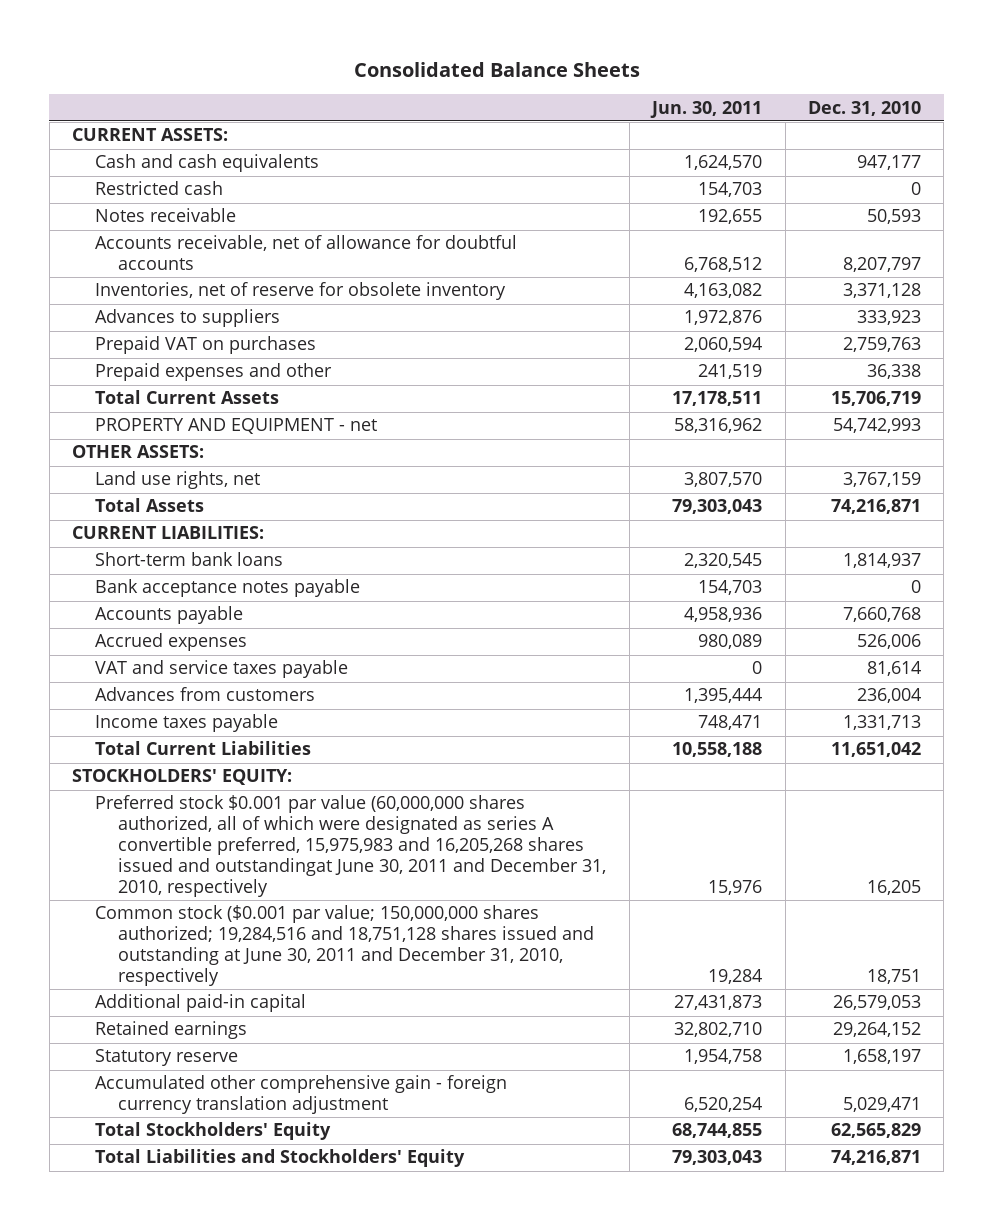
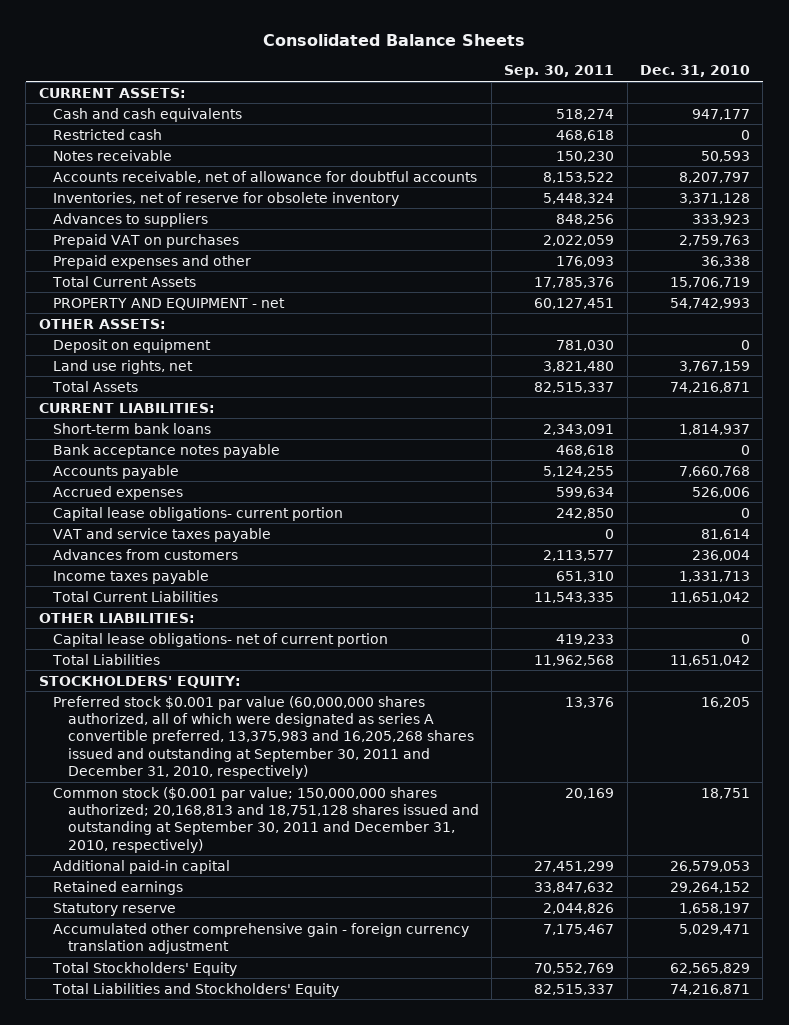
- | Jun. 30, 2011 | Dec. 31, 2010
+ | Sep. 30, 2011 | Dec. 31, 2010
+ Deposit on equipment | 781,030 | 0
+ Capital lease obligations- current portion | 242,850 | 0
+ OTHER LIABILITIES:
+ Capital lease obligations- net of current portion | 419,233 | 0
+ Total Liabilities | 11,962,568 | 11,651,042
- Preferred stock $0.001 par value (60,000,000 shares authorized, all of which were designated as series A convertible preferred, 15,975,983 and 16,205,268 shares issued and outstandingat June 30, 2011 and December 31, 2010, respectively | 15,976 | 16,205
- Common stock ($0.001 par value; 150,000,000 shares authorized; 19,284,516 and 18,751,128 shares issued and outstanding at June 30, 2011 and December 31, 2010, respectively | 19,284 | 18,751
+ Preferred stock $0.001 par value (60,000,000 shares authorized, all of which were designated as series A convertible preferred, 13,375,983 and 16,205,268 shares issued and outstanding at September 30, 2011 and December 31, 2010, respectively) | 13,376 | 16,205
+ Common stock ($0.001 par value; 150,000,000 shares authorized; 20,168,813 and 18,751,128 shares issued and outstanding at September 30, 2011 and December 31, 2010, respectively) | 20,169 | 18,751

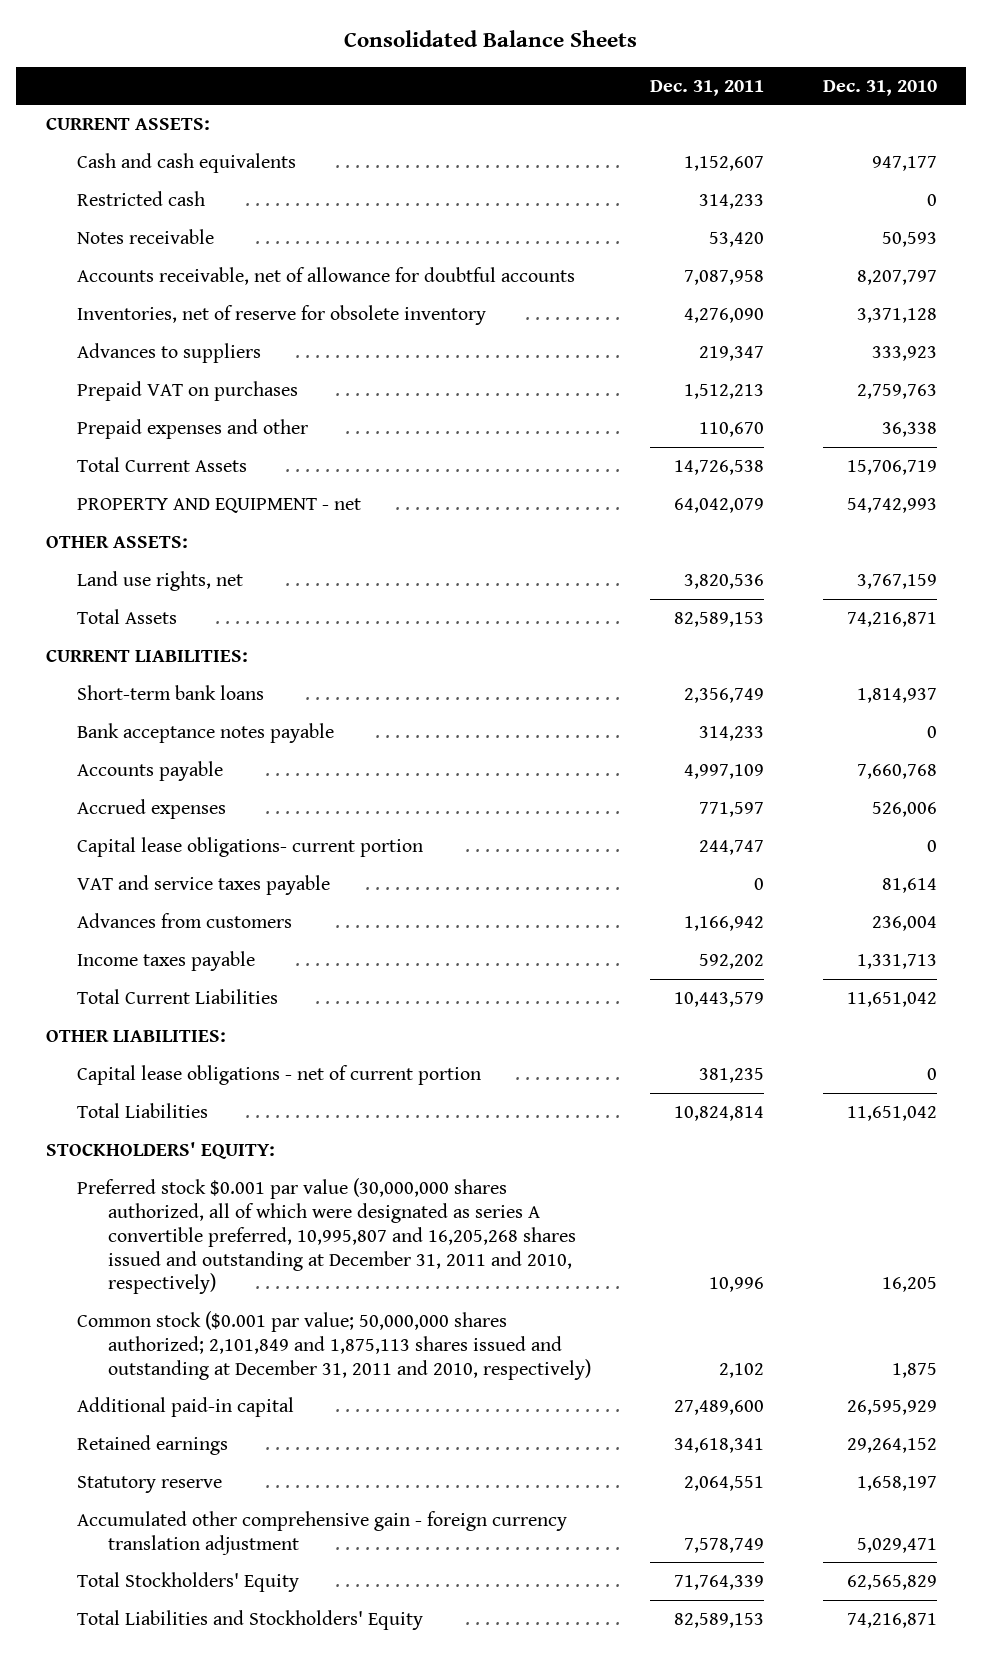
- | Sep. 30, 2011 | Dec. 31, 2010
+ | Dec. 31, 2011 | Dec. 31, 2010
- Deposit on equipment | 781,030 | 0
- Capital lease obligations- net of current portion | 419,233 | 0
+ Capital lease obligations - net of current portion | 381,235 | 0
- Preferred stock $0.001 par value (60,000,000 shares authorized, all of which were designated as series A convertible preferred, 13,375,983 and 16,205,268 shares issued and outstanding at September 30, 2011 and December 31, 2010, respectively) | 13,376 | 16,205
- Common stock ($0.001 par value; 150,000,000 shares authorized; 20,168,813 and 18,751,128 shares issued and outstanding at September 30, 2011 and December 31, 2010, respectively) | 20,169 | 18,751
- Additional paid-in capital | 27,451,299 | 26,579,053
+ Preferred stock $0.001 par value (30,000,000 shares authorized, all of which were designated as series A convertible preferred, 10,995,807 and 16,205,268 shares issued and outstanding at December 31, 2011 and 2010, respectively) | 10,996 | 16,205
+ Common stock ($0.001 par value; 50,000,000 shares authorized; 2,101,849 and 1,875,113 shares issued and outstanding at December 31, 2011 and 2010, respectively) | 2,102 | 1,875
+ Additional paid-in capital | 27,489,600 | 26,595,929

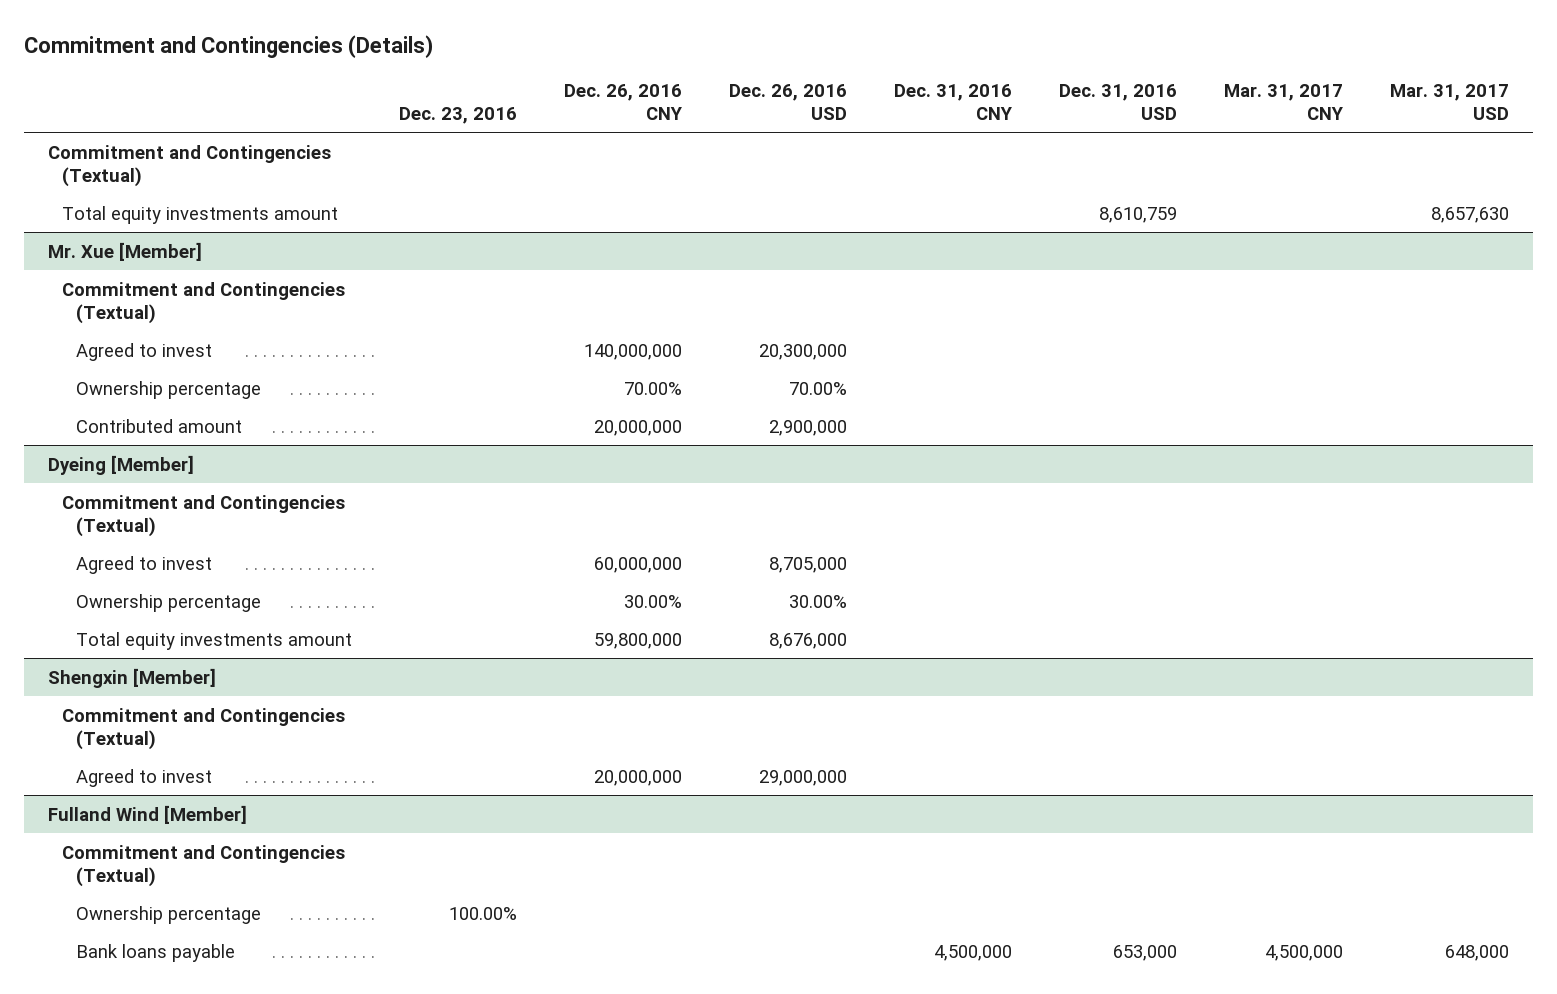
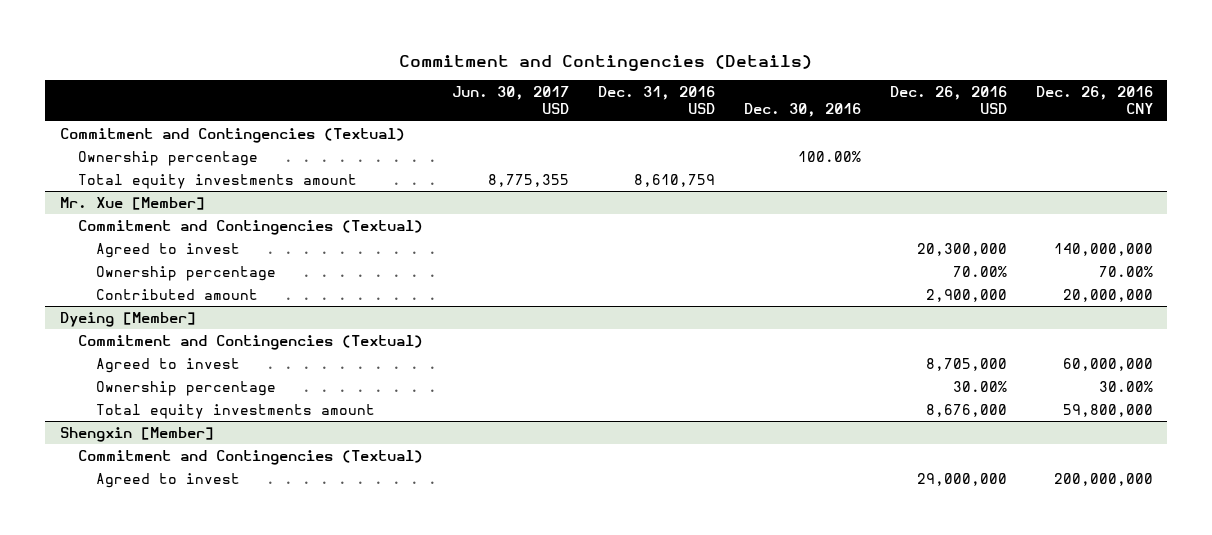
- | Dec. 23, 2016 | Dec. 26, 2016 CNY | Dec. 26, 2016 USD | Dec. 31, 2016 CNY | Dec. 31, 2016 USD | Mar. 31, 2017 CNY | Mar. 31, 2017 USD
+ | Jun. 30, 2017 USD | Dec. 31, 2016 USD | Dec. 30, 2016 | Dec. 26, 2016 USD | Dec. 26, 2016 CNY
+ Ownership percentage | | | 100.00% | |
@ Shengxin [Member]
- Agreed to invest | | 20,000,000 | 29,000,000 | | | |
- Fulland Wind [Member]
- Commitment and Contingencies (Textual)
- Ownership percentage | 100.00% | | | | | |
- Bank loans payable | | | | 4,500,000 | 653,000 | 4,500,000 | 648,000
@ Shengxin [Member]
+ Agreed to invest | | | | 29,000,000 | 200,000,000

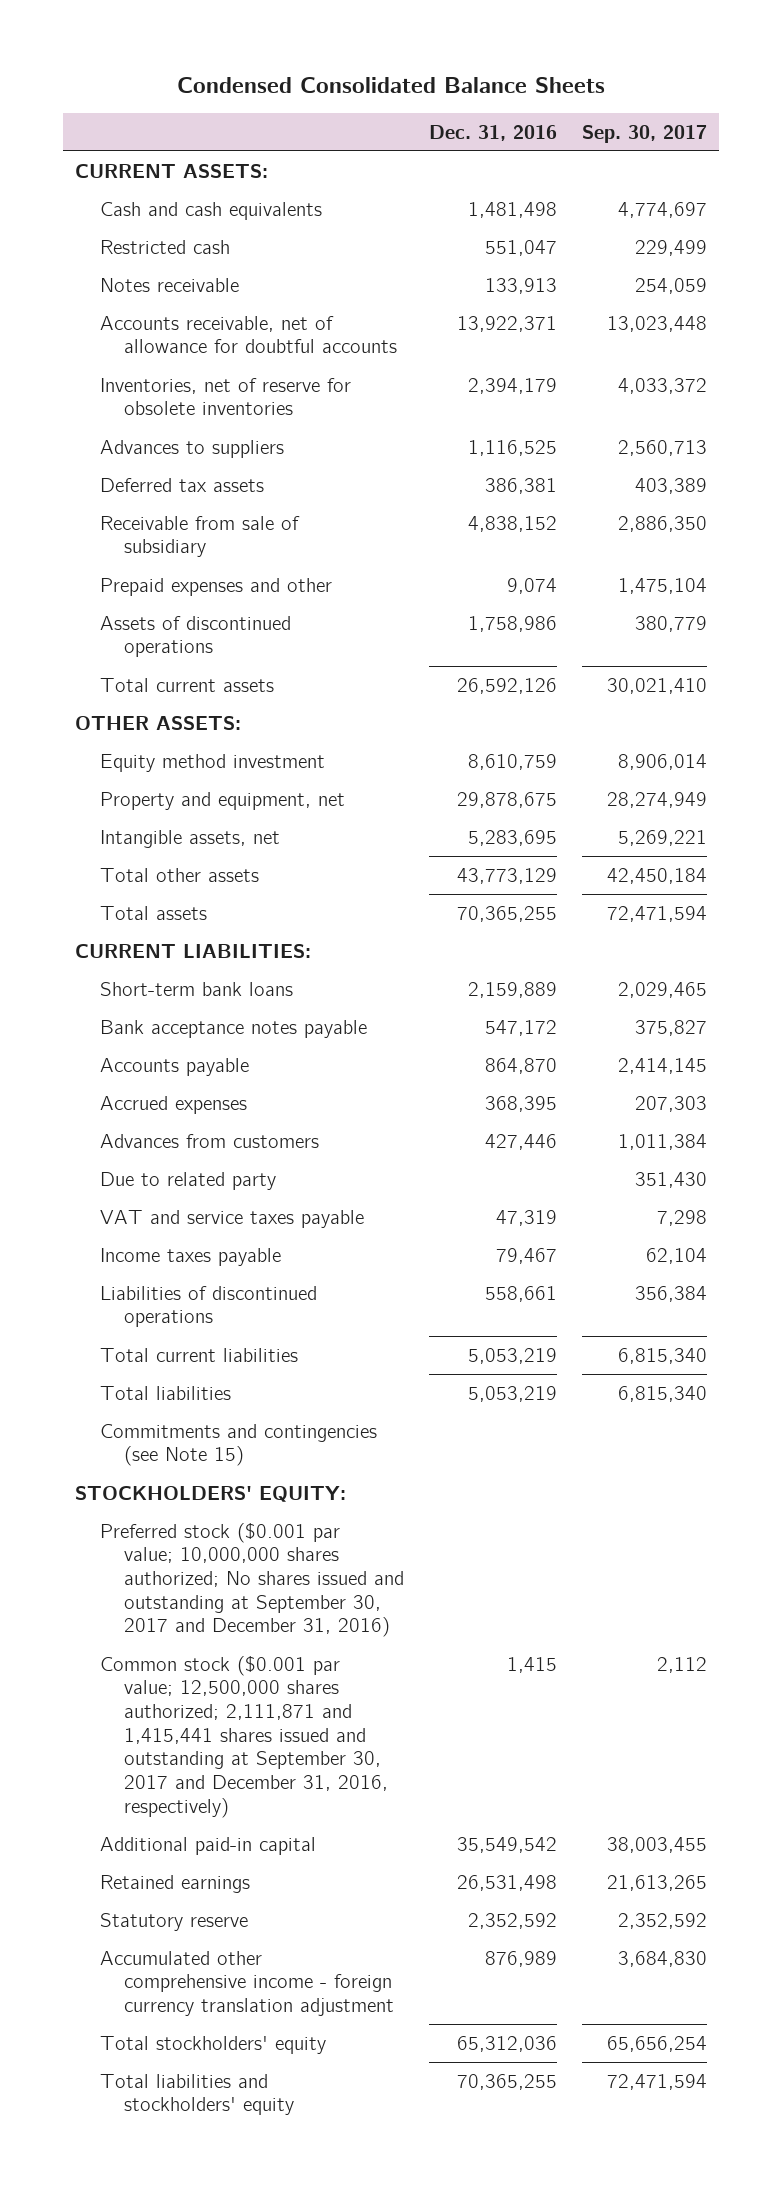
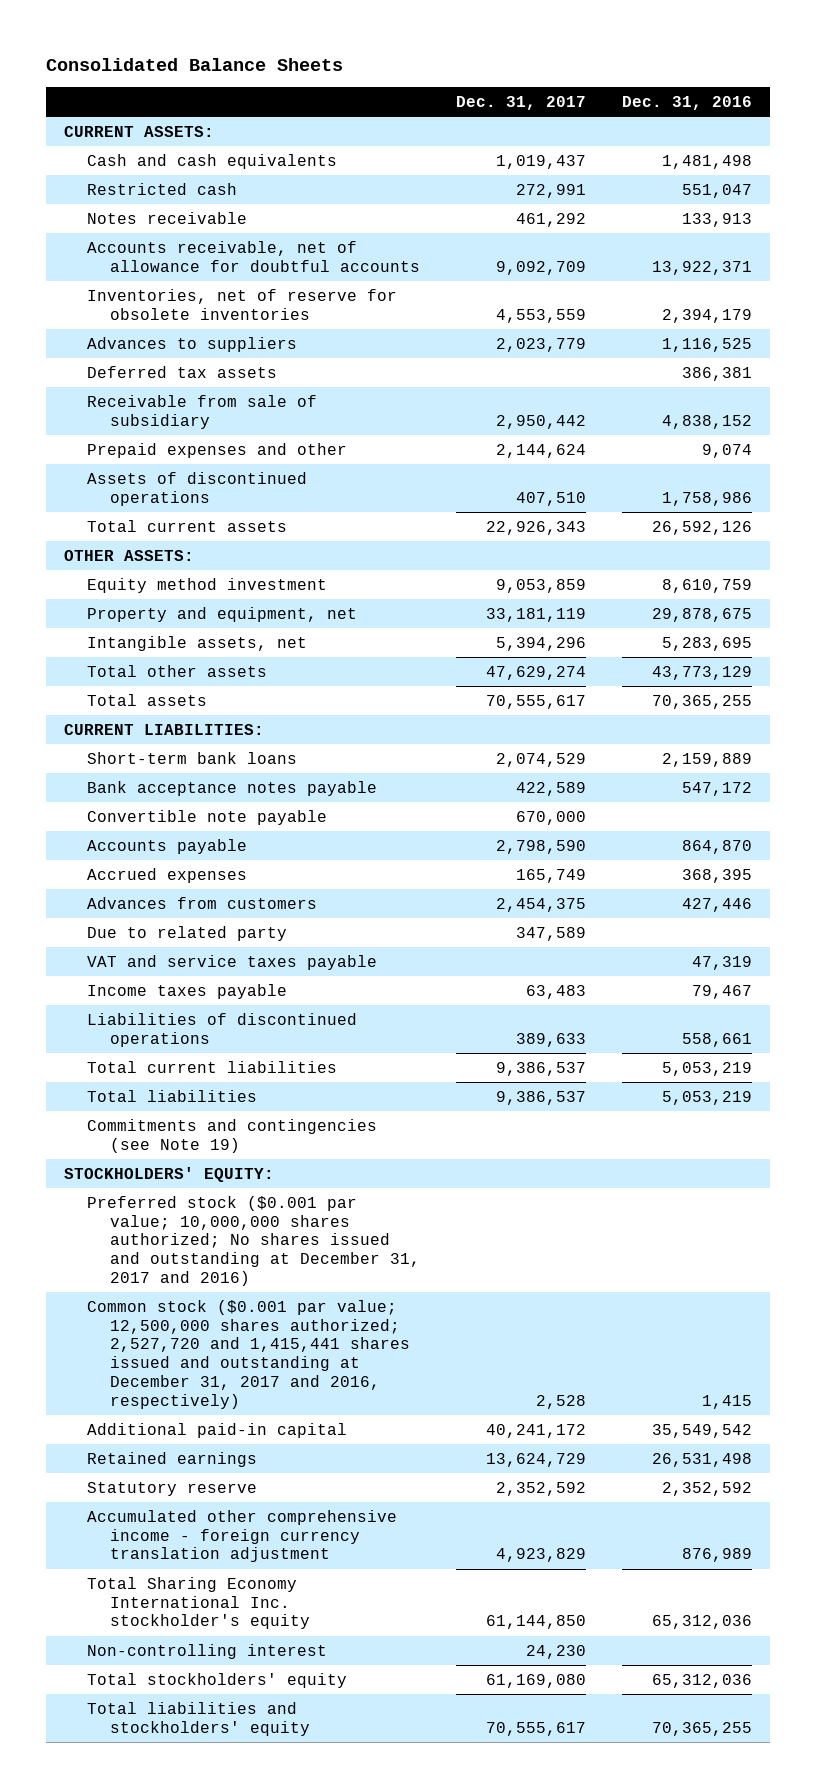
- Condensed Consolidated Balance Sheets
+ Consolidated Balance Sheets
- | Dec. 31, 2016 | Sep. 30, 2017
+ | Dec. 31, 2017 | Dec. 31, 2016
+ Convertible note payable | 670,000 |
- Commitments and contingencies (see Note 15)
+ Commitments and contingencies (see Note 19)
- Preferred stock ($0.001 par value; 10,000,000 shares authorized; No shares issued and outstanding at September 30, 2017 and December 31, 2016)
- Common stock ($0.001 par value; 12,500,000 shares authorized; 2,111,871 and 1,415,441 shares issued and outstanding at September 30, 2017 and December 31, 2016, respectively) | 1,415 | 2,112
+ Preferred stock ($0.001 par value; 10,000,000 shares authorized; No shares issued and outstanding at December 31, 2017 and 2016)
+ Common stock ($0.001 par value; 12,500,000 shares authorized; 2,527,720 and 1,415,441 shares issued and outstanding at December 31, 2017 and 2016, respectively) | 2,528 | 1,415
+ Total Sharing Economy International Inc. stockholder's equity | 61,144,850 | 65,312,036
+ Non-controlling interest | 24,230 |

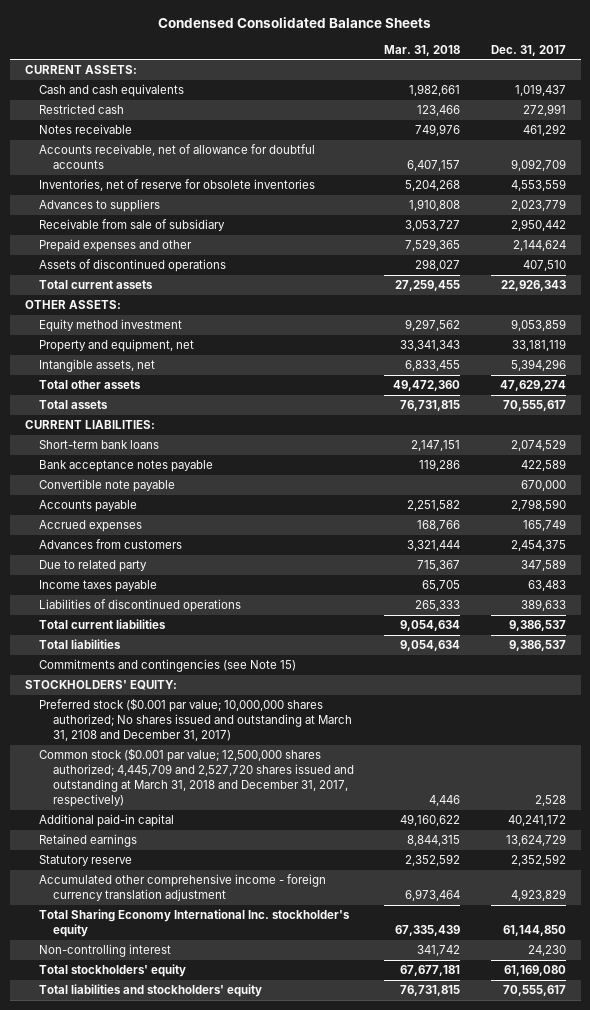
- Consolidated Balance Sheets
+ Condensed Consolidated Balance Sheets
- | Dec. 31, 2017 | Dec. 31, 2016
+ | Mar. 31, 2018 | Dec. 31, 2017
- Deferred tax assets | | 386,381
- VAT and service taxes payable | | 47,319
- Commitments and contingencies (see Note 19)
+ Commitments and contingencies (see Note 15)
- Preferred stock ($0.001 par value; 10,000,000 shares authorized; No shares issued and outstanding at December 31, 2017 and 2016)
- Common stock ($0.001 par value; 12,500,000 shares authorized; 2,527,720 and 1,415,441 shares issued and outstanding at December 31, 2017 and 2016, respectively) | 2,528 | 1,415
+ Preferred stock ($0.001 par value; 10,000,000 shares authorized; No shares issued and outstanding at March 31, 2108 and December 31, 2017)
+ Common stock ($0.001 par value; 12,500,000 shares authorized; 4,445,709 and 2,527,720 shares issued and outstanding at March 31, 2018 and December 31, 2017, respectively) | 4,446 | 2,528

